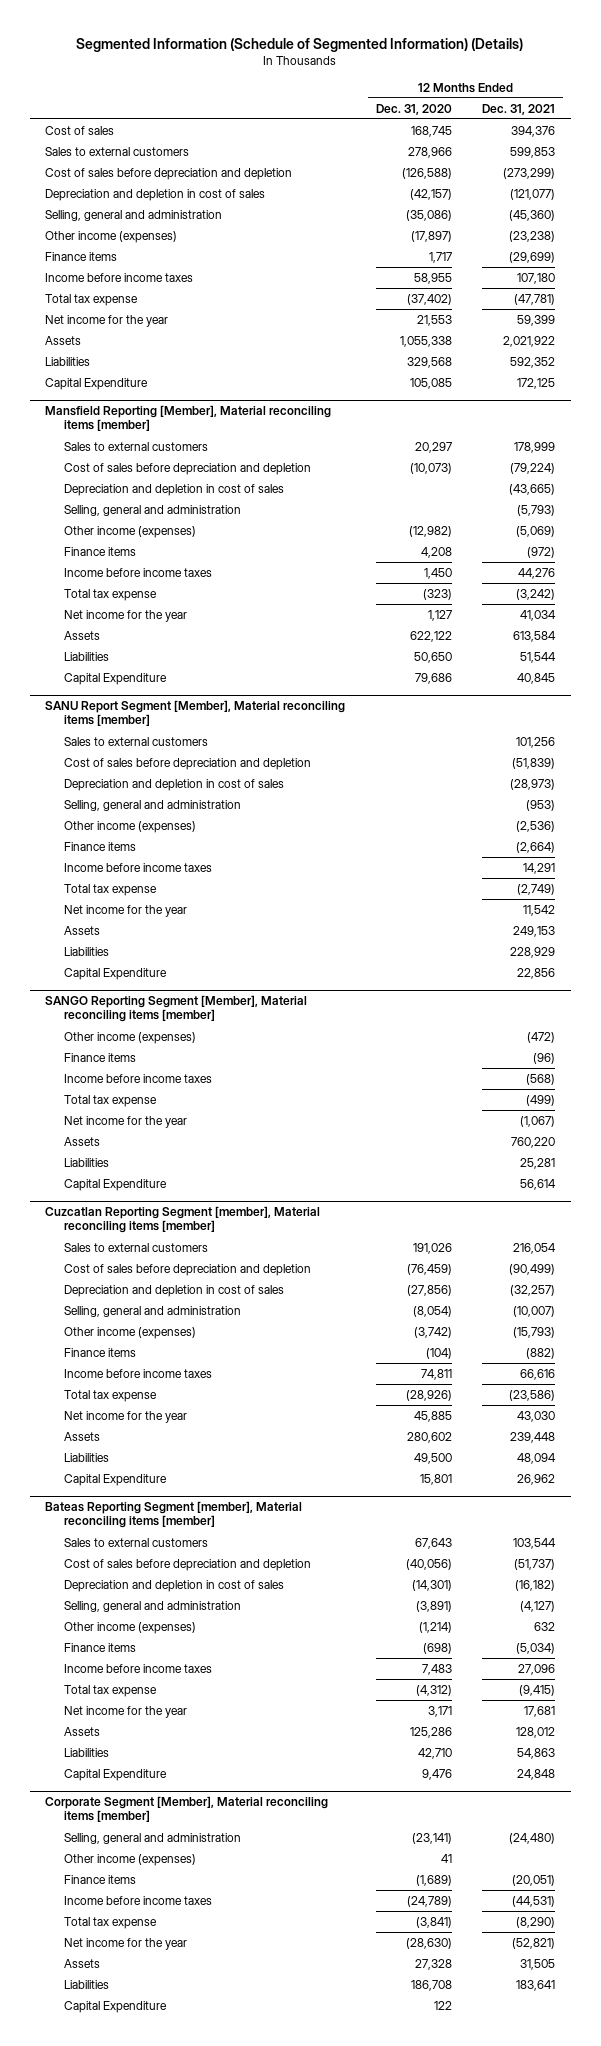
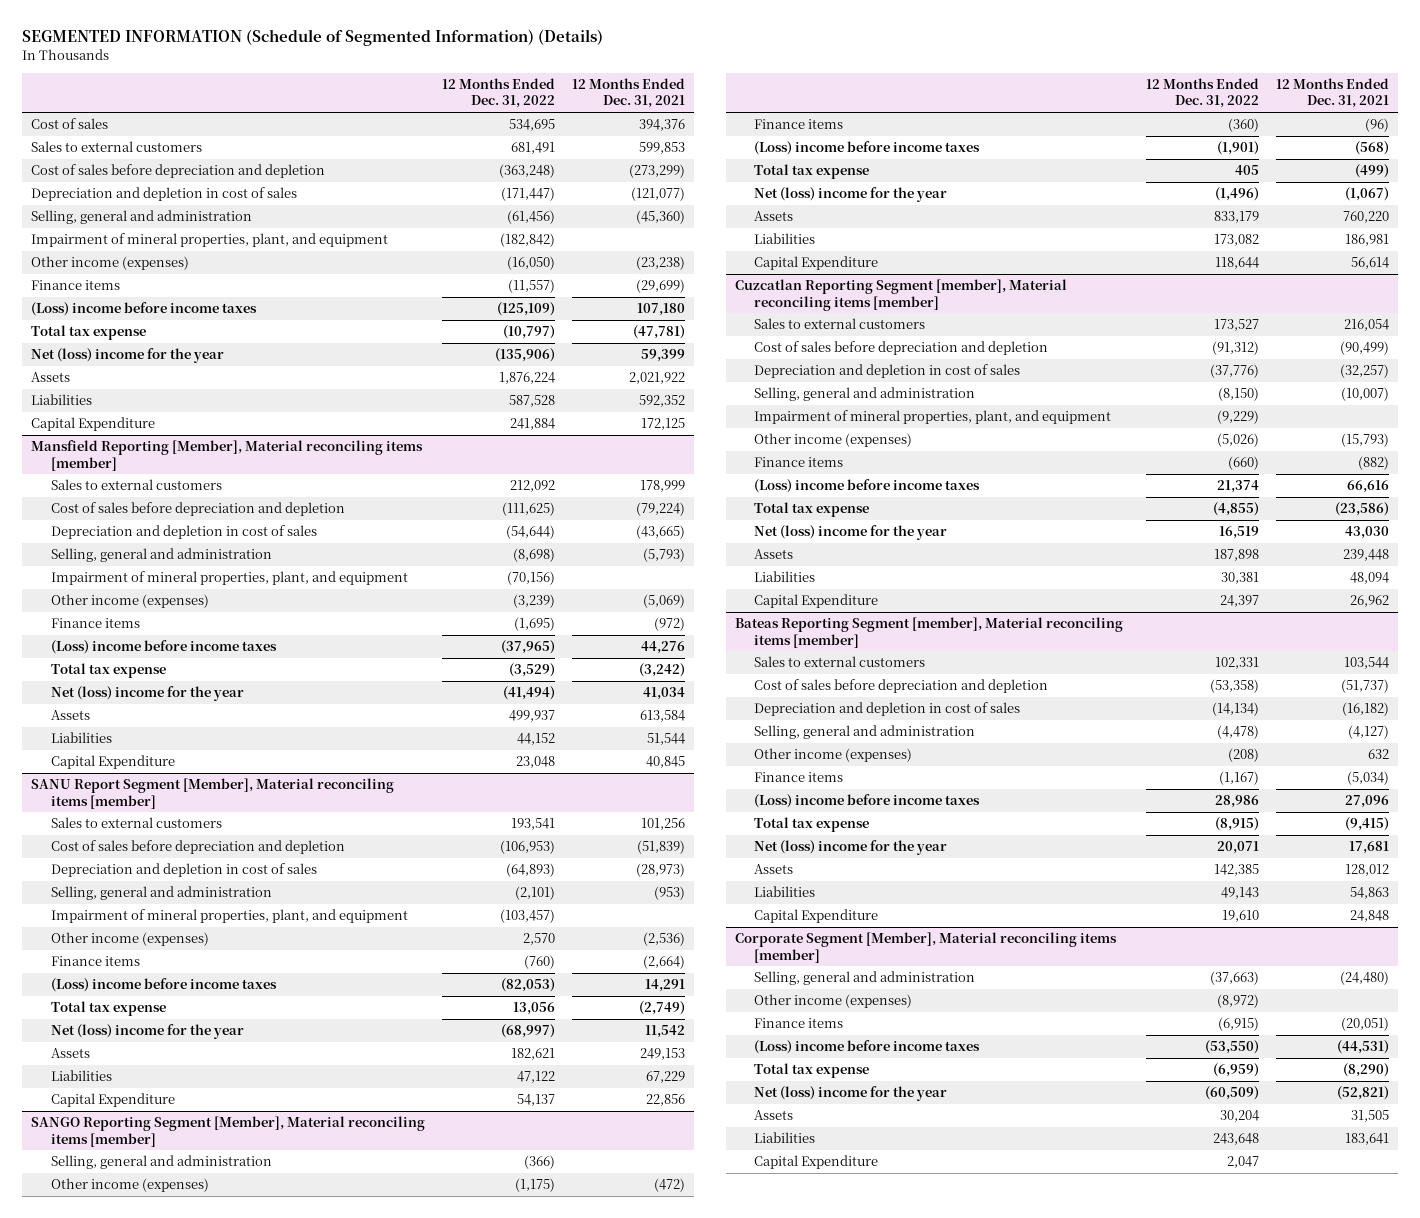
- Segmented Information (Schedule of Segmented Information) (Details)
+ SEGMENTED INFORMATION (Schedule of Segmented Information) (Details)
- | 12 Months Ended Dec. 31, 2020 | 12 Months Ended Dec. 31, 2021
+ | 12 Months Ended Dec. 31, 2022 | 12 Months Ended Dec. 31, 2021
+ Impairment of mineral properties, plant, and equipment | (182,842) |
- Income before income taxes | 58,955 | 107,180
+ (Loss) income before income taxes | (125,109) | 107,180
- Net income for the year | 21,553 | 59,399
+ Net (loss) income for the year | (135,906) | 59,399
@ Mansfield Reporting [Member], Material reconciling items [member]
+ Impairment of mineral properties, plant, and equipment | (70,156) |
- Income before income taxes | 1,450 | 44,276
+ (Loss) income before income taxes | (37,965) | 44,276
- Net income for the year | 1,127 | 41,034
+ Net (loss) income for the year | (41,494) | 41,034
@ SANU Report Segment [Member], Material reconciling items [member]
+ Impairment of mineral properties, plant, and equipment | (103,457) |
- Income before income taxes | | 14,291
+ (Loss) income before income taxes | (82,053) | 14,291
- Net income for the year | | 11,542
+ Net (loss) income for the year | (68,997) | 11,542
- Liabilities | | 228,929
+ Liabilities | 47,122 | 67,229
@ SANGO Reporting Segment [Member], Material reconciling items [member]
+ Selling, general and administration | (366) |
- Income before income taxes | | (568)
+ (Loss) income before income taxes | (1,901) | (568)
- Net income for the year | | (1,067)
+ Net (loss) income for the year | (1,496) | (1,067)
- Liabilities | | 25,281
+ Liabilities | 173,082 | 186,981
@ Cuzcatlan Reporting Segment [member], Material reconciling items [member]
+ Impairment of mineral properties, plant, and equipment | (9,229) |
- Income before income taxes | 74,811 | 66,616
+ (Loss) income before income taxes | 21,374 | 66,616
- Net income for the year | 45,885 | 43,030
+ Net (loss) income for the year | 16,519 | 43,030
@ Bateas Reporting Segment [member], Material reconciling items [member]
- Income before income taxes | 7,483 | 27,096
+ (Loss) income before income taxes | 28,986 | 27,096
- Net income for the year | 3,171 | 17,681
+ Net (loss) income for the year | 20,071 | 17,681
@ Corporate Segment [Member], Material reconciling items [member]
- Income before income taxes | (24,789) | (44,531)
+ (Loss) income before income taxes | (53,550) | (44,531)
- Net income for the year | (28,630) | (52,821)
+ Net (loss) income for the year | (60,509) | (52,821)

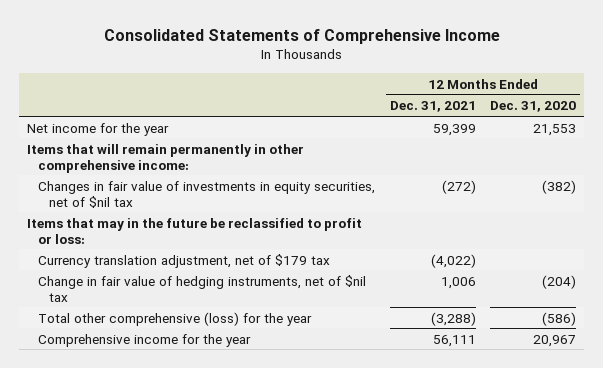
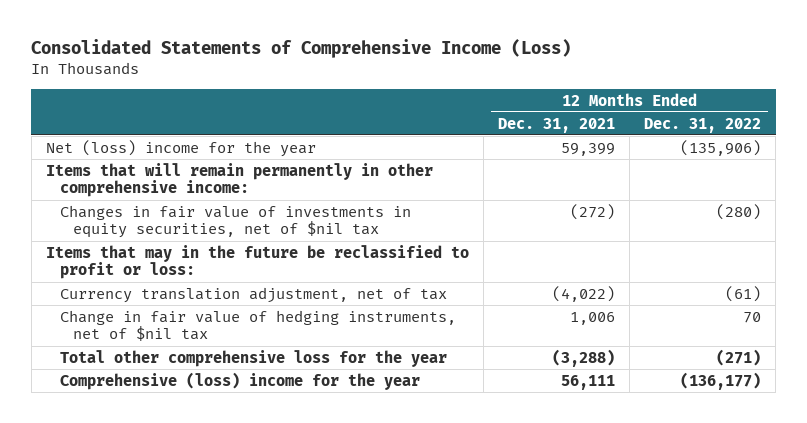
- Consolidated Statements of Comprehensive Income
+ Consolidated Statements of Comprehensive Income (Loss)
- | 12 Months Ended Dec. 31, 2021 | 12 Months Ended Dec. 31, 2020
+ | 12 Months Ended Dec. 31, 2021 | 12 Months Ended Dec. 31, 2022
- Net income for the year | 59,399 | 21,553
+ Net (loss) income for the year | 59,399 | (135,906)
- Currency translation adjustment, net of $179 tax | (4,022) |
+ Currency translation adjustment, net of tax | (4,022) | (61)
- Total other comprehensive (loss) for the year | (3,288) | (586)
- Comprehensive income for the year | 56,111 | 20,967
+ Total other comprehensive loss for the year | (3,288) | (271)
+ Comprehensive (loss) income for the year | 56,111 | (136,177)

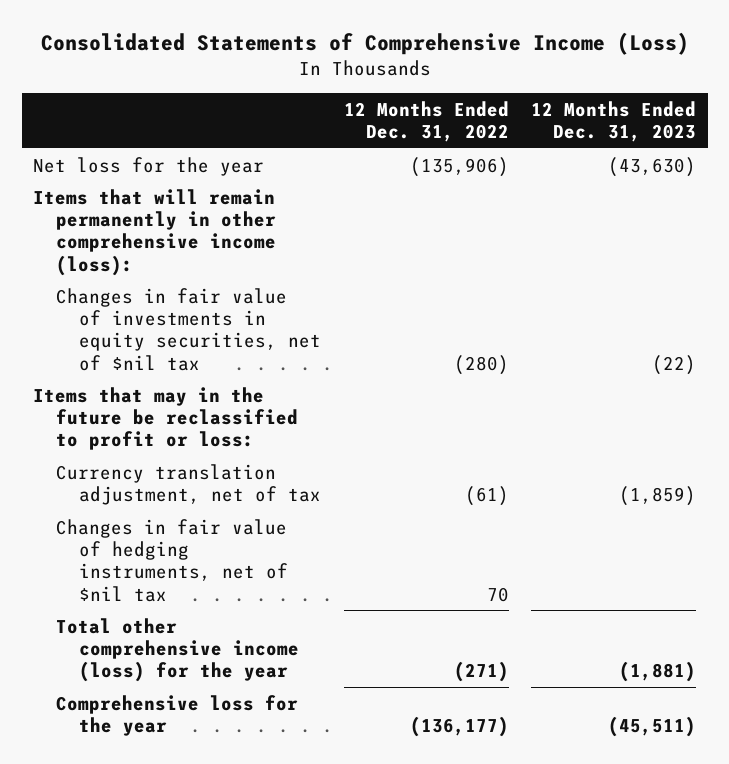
- | 12 Months Ended Dec. 31, 2021 | 12 Months Ended Dec. 31, 2022
+ | 12 Months Ended Dec. 31, 2022 | 12 Months Ended Dec. 31, 2023
- Net (loss) income for the year | 59,399 | (135,906)
- Items that will remain permanently in other comprehensive income:
+ Net loss for the year | (135,906) | (43,630)
+ Items that will remain permanently in other comprehensive income (loss):
- Change in fair value of hedging instruments, net of $nil tax | 1,006 | 70
- Total other comprehensive loss for the year | (3,288) | (271)
- Comprehensive (loss) income for the year | 56,111 | (136,177)
+ Changes in fair value of hedging instruments, net of $nil tax | 70 |
+ Total other comprehensive income (loss) for the year | (271) | (1,881)
+ Comprehensive loss for the year | (136,177) | (45,511)

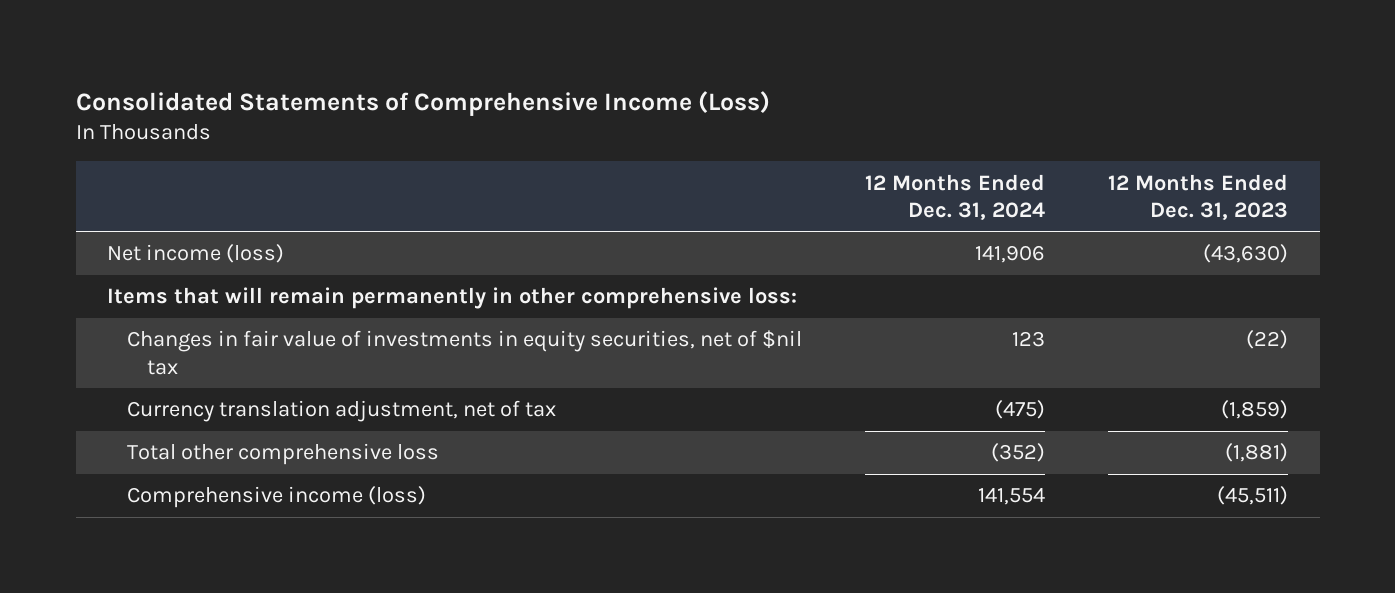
- | 12 Months Ended Dec. 31, 2022 | 12 Months Ended Dec. 31, 2023
+ | 12 Months Ended Dec. 31, 2024 | 12 Months Ended Dec. 31, 2023
- Net loss for the year | (135,906) | (43,630)
- Items that will remain permanently in other comprehensive income (loss):
+ Net income (loss) | 141,906 | (43,630)
+ Items that will remain permanently in other comprehensive loss:
- Items that may in the future be reclassified to profit or loss:
- Changes in fair value of hedging instruments, net of $nil tax | 70 |
- Total other comprehensive income (loss) for the year | (271) | (1,881)
- Comprehensive loss for the year | (136,177) | (45,511)
+ Total other comprehensive loss | (352) | (1,881)
+ Comprehensive income (loss) | 141,554 | (45,511)

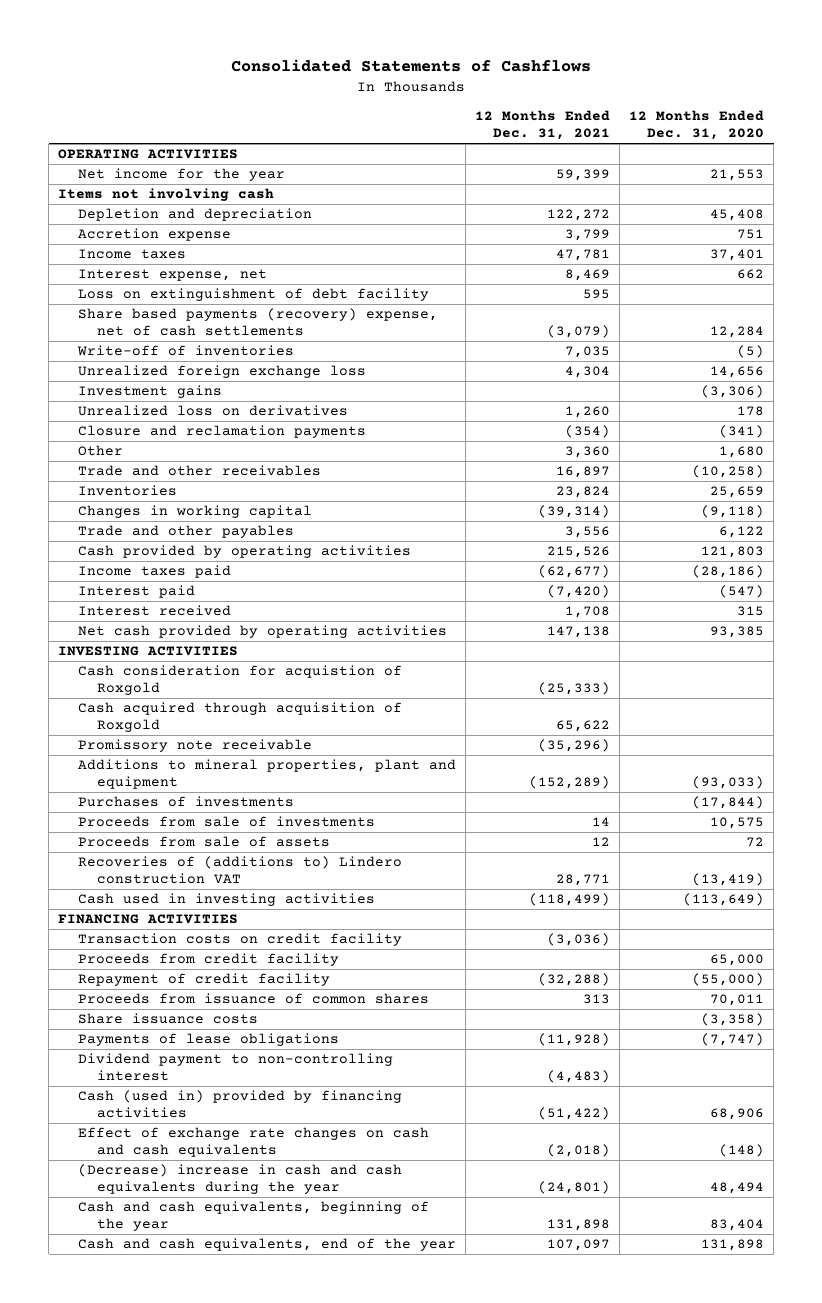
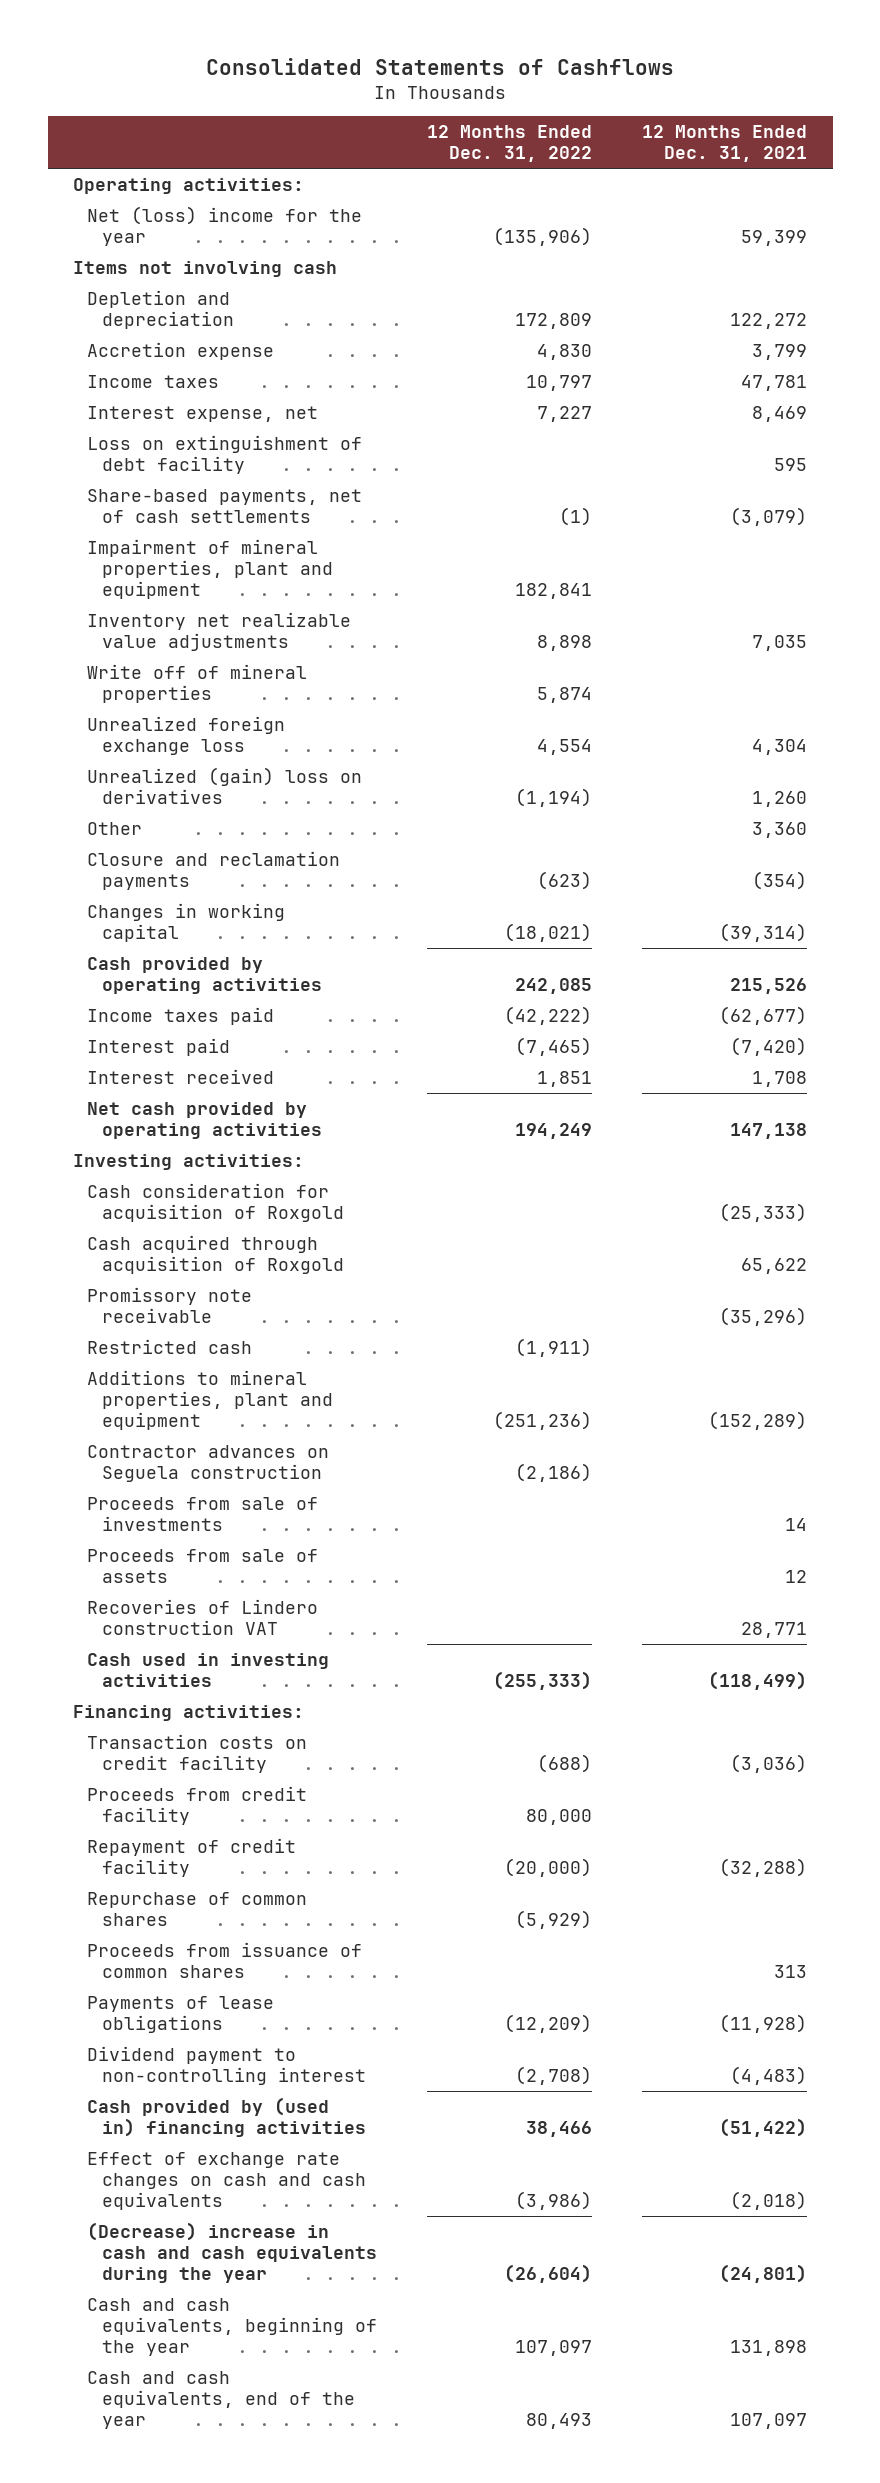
- | 12 Months Ended Dec. 31, 2021 | 12 Months Ended Dec. 31, 2020
+ | 12 Months Ended Dec. 31, 2022 | 12 Months Ended Dec. 31, 2021
- OPERATING ACTIVITIES
- Net income for the year | 59,399 | 21,553
+ Operating activities:
+ Net (loss) income for the year | (135,906) | 59,399
- Share based payments (recovery) expense, net of cash settlements | (3,079) | 12,284
- Write-off of inventories | 7,035 | (5)
+ Share-based payments, net of cash settlements | (1) | (3,079)
+ Impairment of mineral properties, plant and equipment | 182,841 |
+ Inventory net realizable value adjustments | 8,898 | 7,035
+ Write off of mineral properties | 5,874 |
- Investment gains | | (3,306)
- Unrealized loss on derivatives | 1,260 | 178
+ Unrealized (gain) loss on derivatives | (1,194) | 1,260
- Trade and other receivables | 16,897 | (10,258)
- Inventories | 23,824 | 25,659
moved down: Closure and reclamation payments | (623) | (354)
- Trade and other payables | 3,556 | 6,122
- INVESTING ACTIVITIES
- Cash consideration for acquistion of Roxgold | (25,333) |
+ Investing activities:
+ Cash consideration for acquisition of Roxgold | | (25,333)
+ Restricted cash | (1,911) |
- Purchases of investments | | (17,844)
+ Contractor advances on Seguela construction | (2,186) |
- Recoveries of (additions to) Lindero construction VAT | 28,771 | (13,419)
+ Recoveries of Lindero construction VAT | | 28,771
- FINANCING ACTIVITIES
+ Financing activities:
+ Repurchase of common shares | (5,929) |
- Share issuance costs | | (3,358)
- Cash (used in) provided by financing activities | (51,422) | 68,906
+ Cash provided by (used in) financing activities | 38,466 | (51,422)

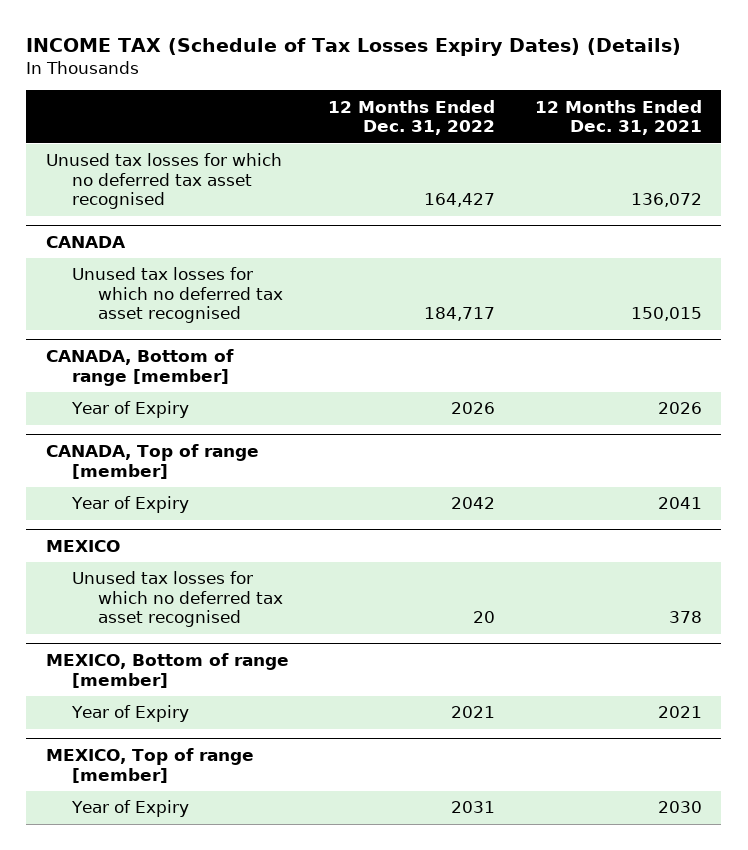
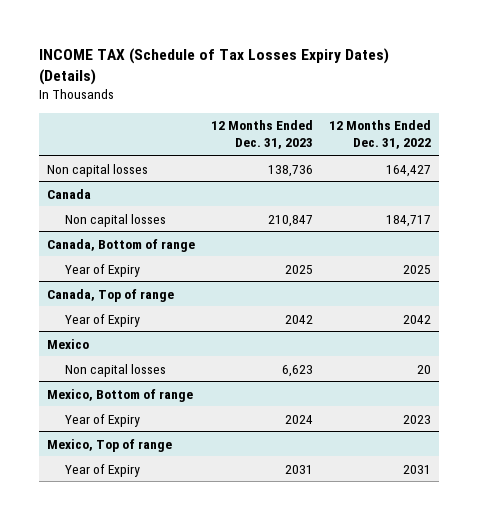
- | 12 Months Ended Dec. 31, 2022 | 12 Months Ended Dec. 31, 2021
+ | 12 Months Ended Dec. 31, 2023 | 12 Months Ended Dec. 31, 2022
- Unused tax losses for which no deferred tax asset recognised | 164,427 | 136,072
- CANADA
- Unused tax losses for which no deferred tax asset recognised | 184,717 | 150,015
- CANADA, Bottom of range [member]
- Year of Expiry | 2026 | 2026
- CANADA, Top of range [member]
+ Non capital losses | 138,736 | 164,427
+ Canada
+ Non capital losses | 210,847 | 184,717
+ Canada, Bottom of range
+ Year of Expiry | 2025 | 2025
+ Canada, Top of range
- MEXICO
- Unused tax losses for which no deferred tax asset recognised | 20 | 378
- MEXICO, Bottom of range [member]
- Year of Expiry | 2021 | 2021
- MEXICO, Top of range [member]
+ Mexico
+ Non capital losses | 6,623 | 20
+ Mexico, Bottom of range
+ Year of Expiry | 2024 | 2023
+ Mexico, Top of range

